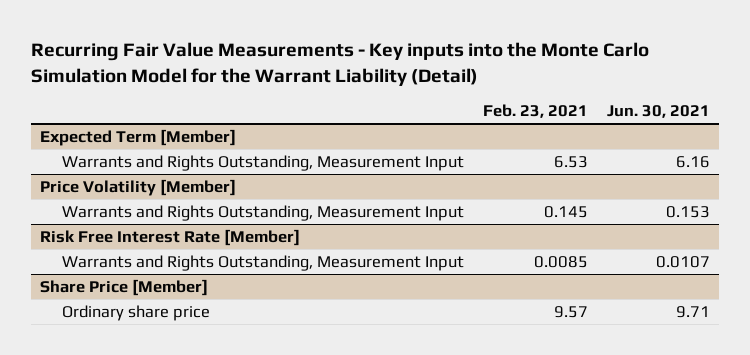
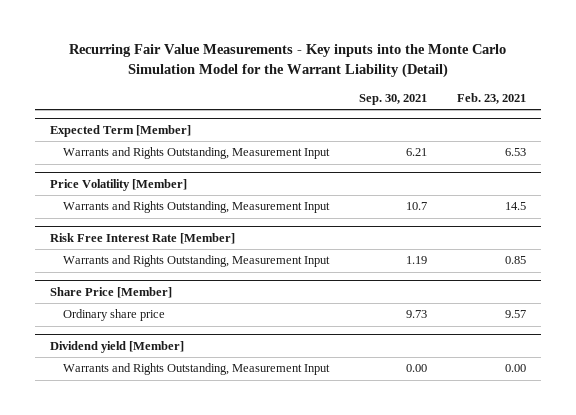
- | Feb. 23, 2021 | Jun. 30, 2021
+ | Sep. 30, 2021 | Feb. 23, 2021
@ Price Volatility [Member]
- Warrants and Rights Outstanding, Measurement Input | 0.145 | 0.153
+ Warrants and Rights Outstanding, Measurement Input | 10.7 | 14.5
@ Risk Free Interest Rate [Member]
- Warrants and Rights Outstanding, Measurement Input | 0.0085 | 0.0107
+ Warrants and Rights Outstanding, Measurement Input | 1.19 | 0.85
+ Dividend yield [Member]
+ Warrants and Rights Outstanding, Measurement Input | 0.00 | 0.00

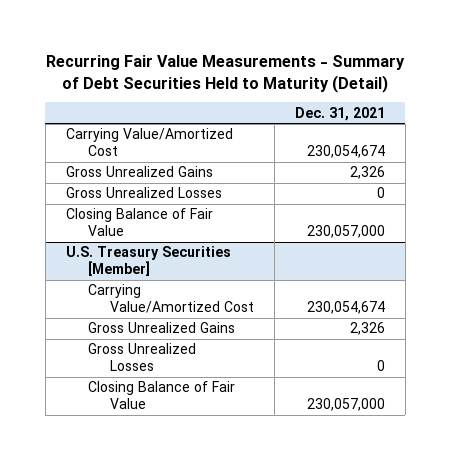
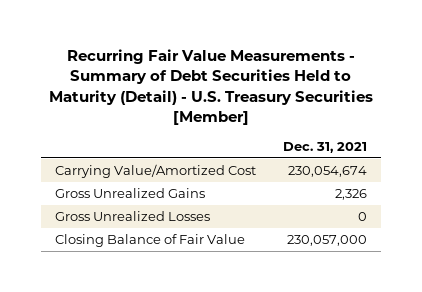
- Recurring Fair Value Measurements - Summary of Debt Securities Held to Maturity (Detail)
+ Recurring Fair Value Measurements - Summary of Debt Securities Held to Maturity (Detail) - U.S. Treasury Securities [Member]
- U.S. Treasury Securities [Member]
- Carrying Value/Amortized Cost | 230,054,674
- Gross Unrealized Gains | 2,326
- Gross Unrealized Losses | 0
- Closing Balance of Fair Value | 230,057,000

